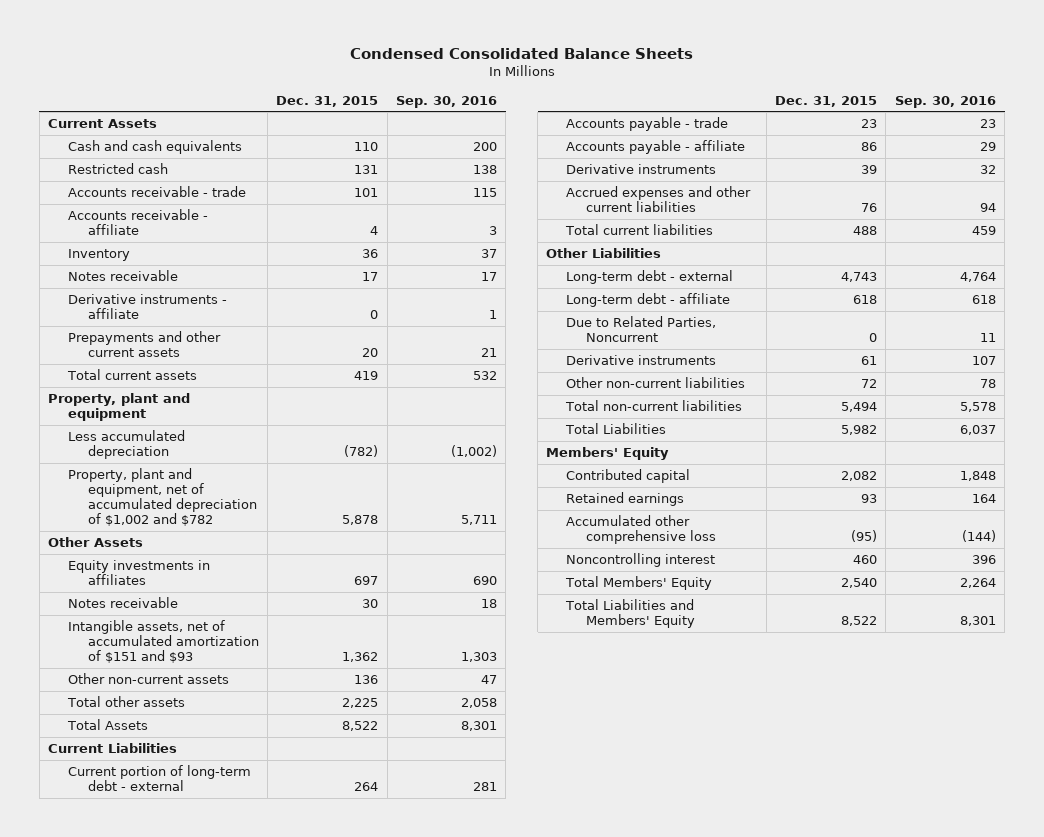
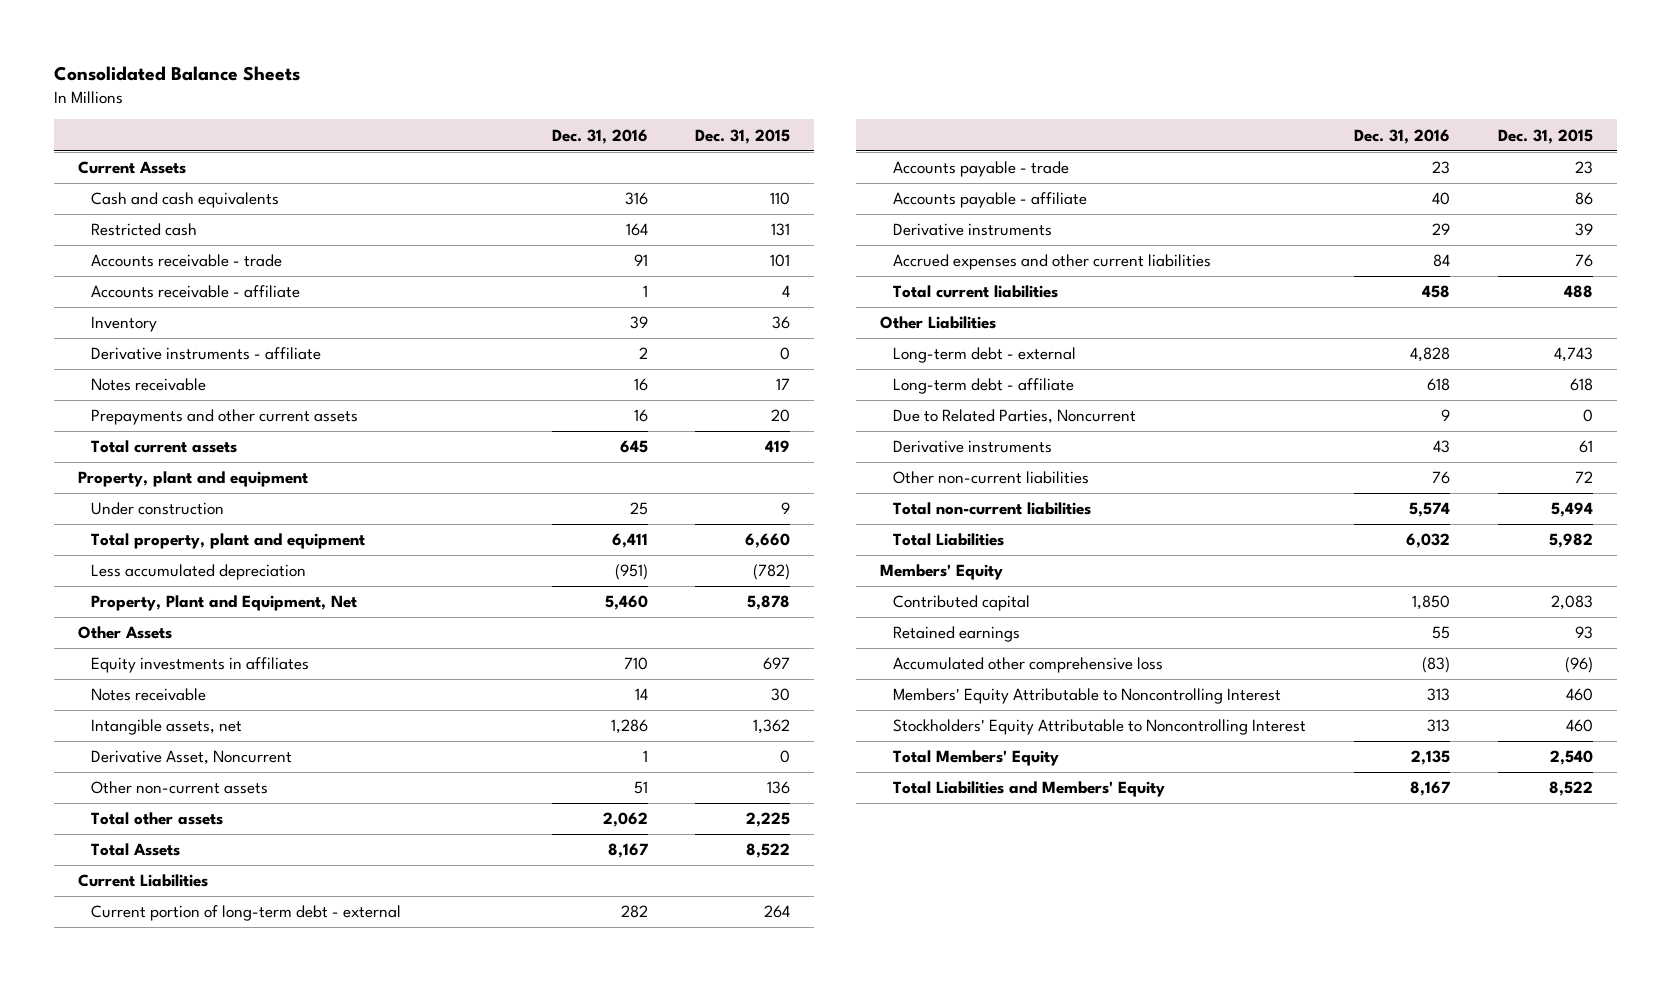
- Condensed Consolidated Balance Sheets
+ Consolidated Balance Sheets
- | Dec. 31, 2015 | Sep. 30, 2016
+ | Dec. 31, 2016 | Dec. 31, 2015
moved down: Notes receivable | 16 | 17
+ Under construction | 25 | 9
+ Total property, plant and equipment | 6,411 | 6,660
- Property, plant and equipment, net of accumulated depreciation of $1,002 and $782 | 5,878 | 5,711
+ Property, Plant and Equipment, Net | 5,460 | 5,878
- Intangible assets, net of accumulated amortization of $151 and $93 | 1,362 | 1,303
+ Intangible assets, net | 1,286 | 1,362
+ Derivative Asset, Noncurrent | 1 | 0
- Contributed capital | 2,082 | 1,848
+ Contributed capital | 1,850 | 2,083
- Accumulated other comprehensive loss | (95) | (144)
- Noncontrolling interest | 460 | 396
+ Accumulated other comprehensive loss | (83) | (96)
+ Members' Equity Attributable to Noncontrolling Interest | 313 | 460
+ Stockholders' Equity Attributable to Noncontrolling Interest | 313 | 460

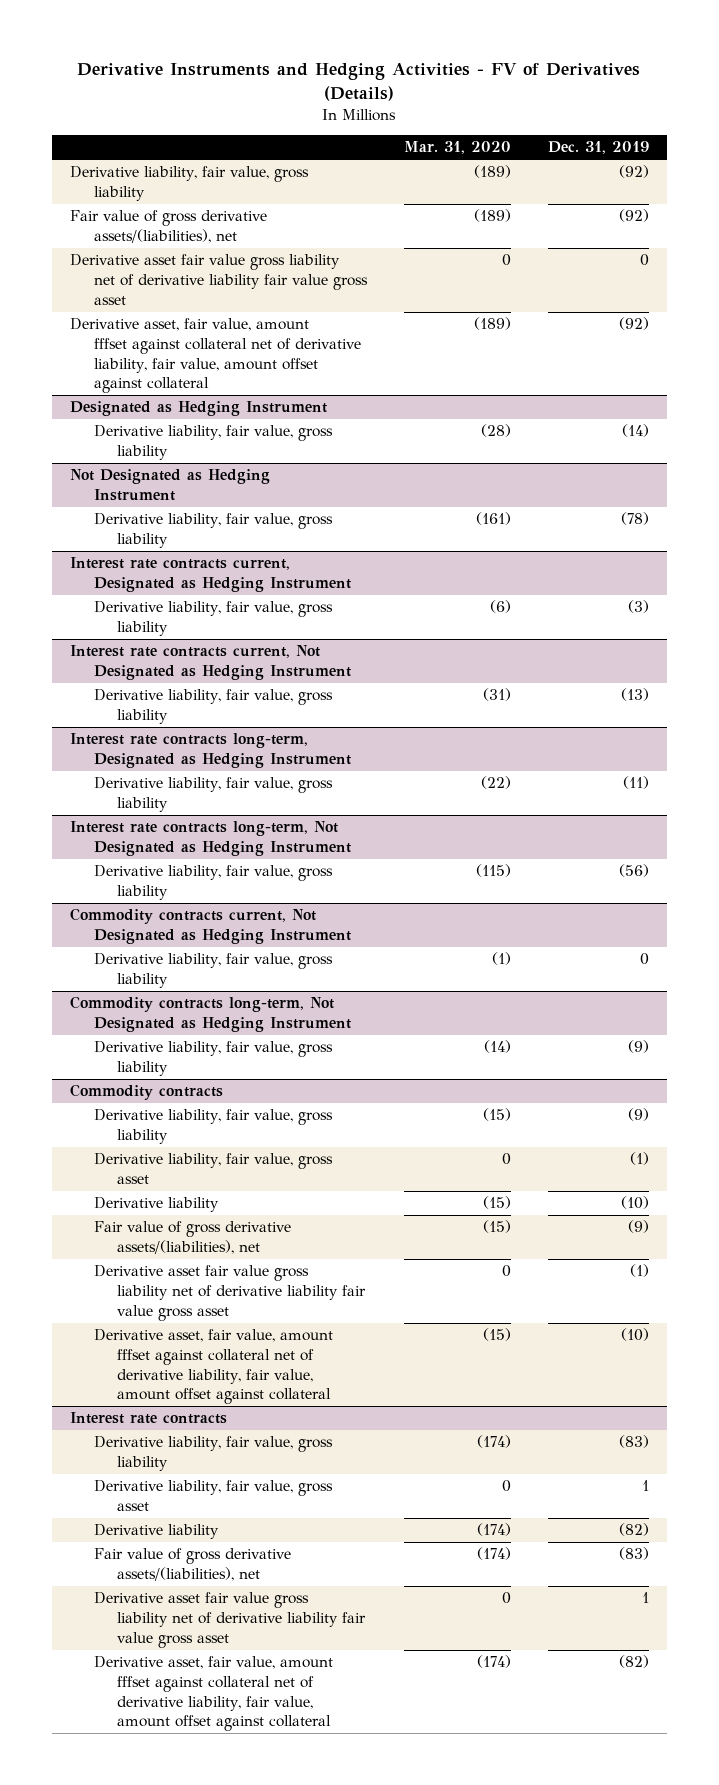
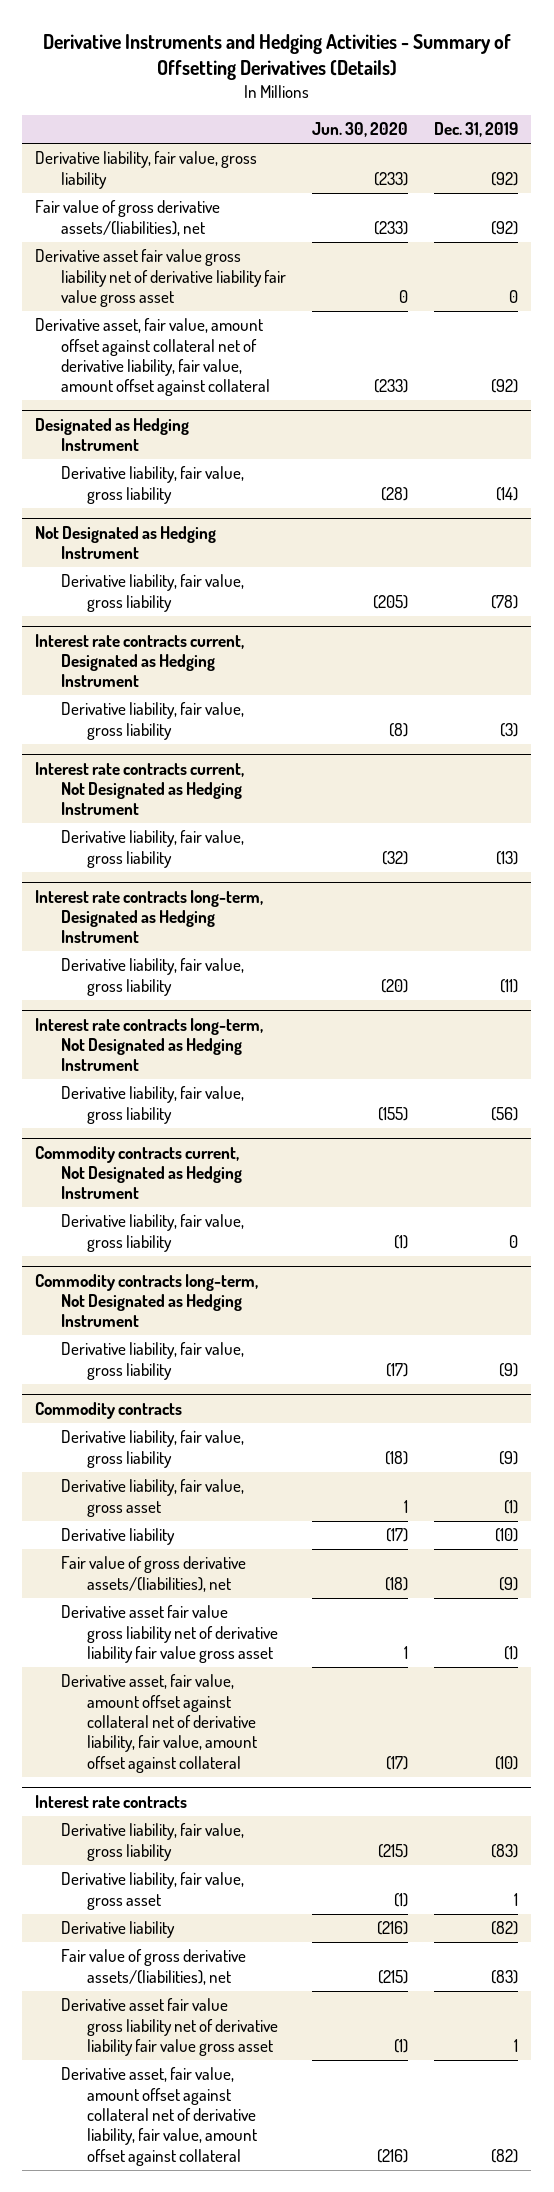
- Derivative Instruments and Hedging Activities - FV of Derivatives (Details)
+ Derivative Instruments and Hedging Activities - Summary of Offsetting Derivatives (Details)
- | Mar. 31, 2020 | Dec. 31, 2019
+ | Jun. 30, 2020 | Dec. 31, 2019
- Derivative asset, fair value, amount fffset against collateral net of derivative liability, fair value, amount offset against collateral | (189) | (92)
+ Derivative asset, fair value, amount offset against collateral net of derivative liability, fair value, amount offset against collateral | (233) | (92)
@ Commodity contracts
- Derivative asset, fair value, amount fffset against collateral net of derivative liability, fair value, amount offset against collateral | (15) | (10)
+ Derivative asset, fair value, amount offset against collateral net of derivative liability, fair value, amount offset against collateral | (17) | (10)
@ Interest rate contracts
- Derivative asset, fair value, amount fffset against collateral net of derivative liability, fair value, amount offset against collateral | (174) | (82)
+ Derivative asset, fair value, amount offset against collateral net of derivative liability, fair value, amount offset against collateral | (216) | (82)

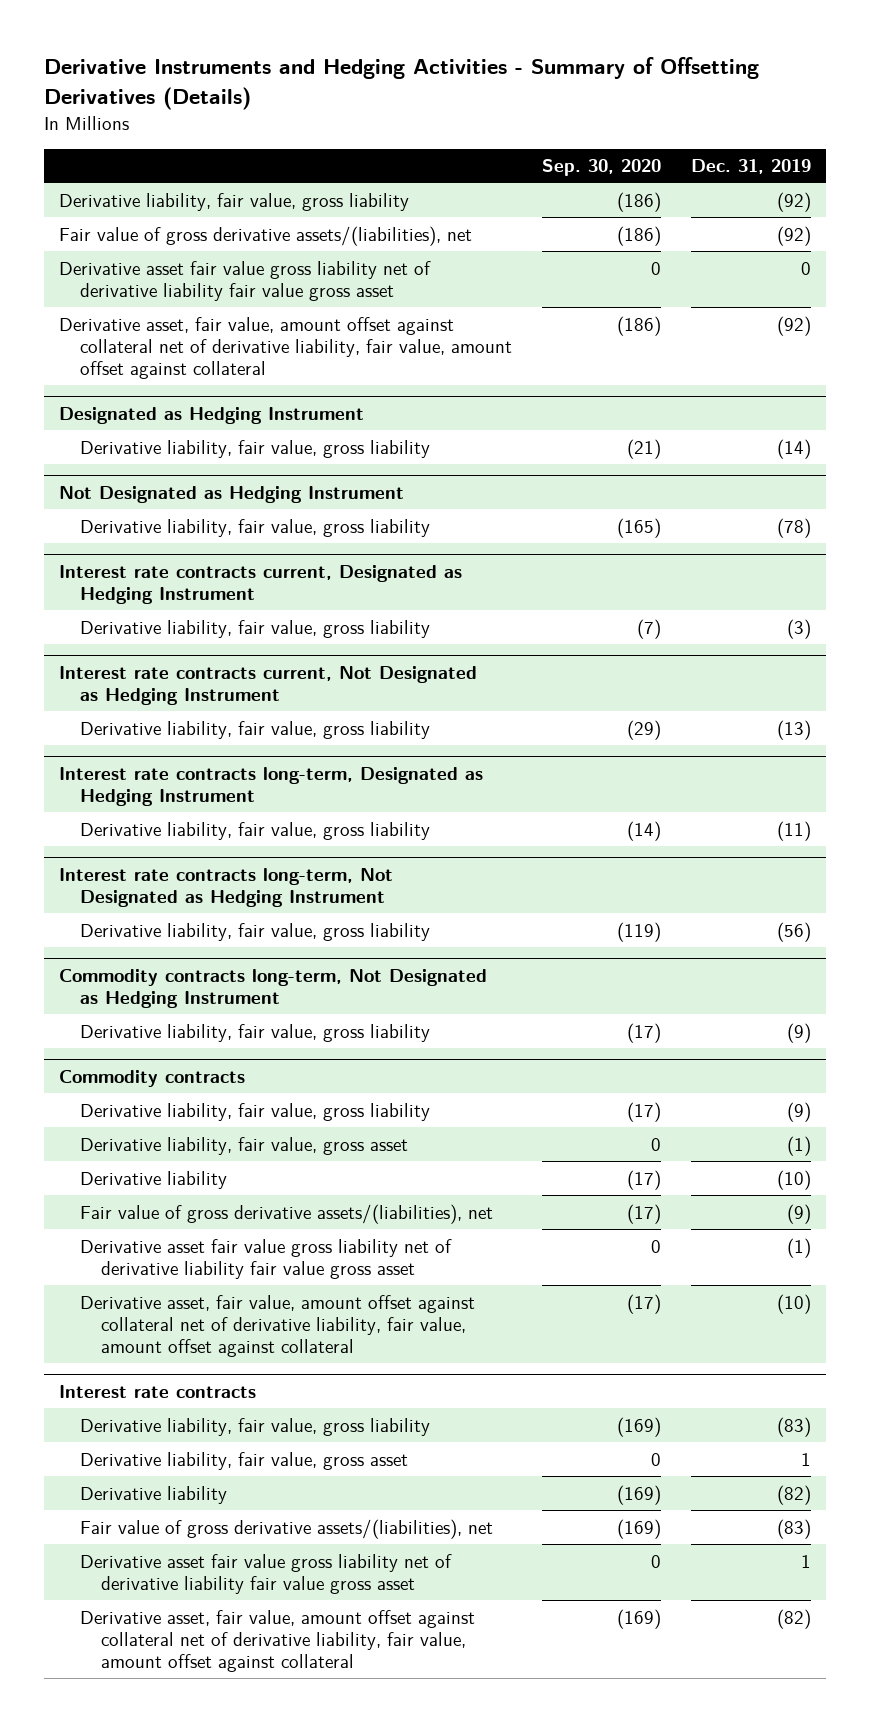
- | Jun. 30, 2020 | Dec. 31, 2019
+ | Sep. 30, 2020 | Dec. 31, 2019
- Commodity contracts current, Not Designated as Hedging Instrument
- Derivative liability, fair value, gross liability | (1) | 0

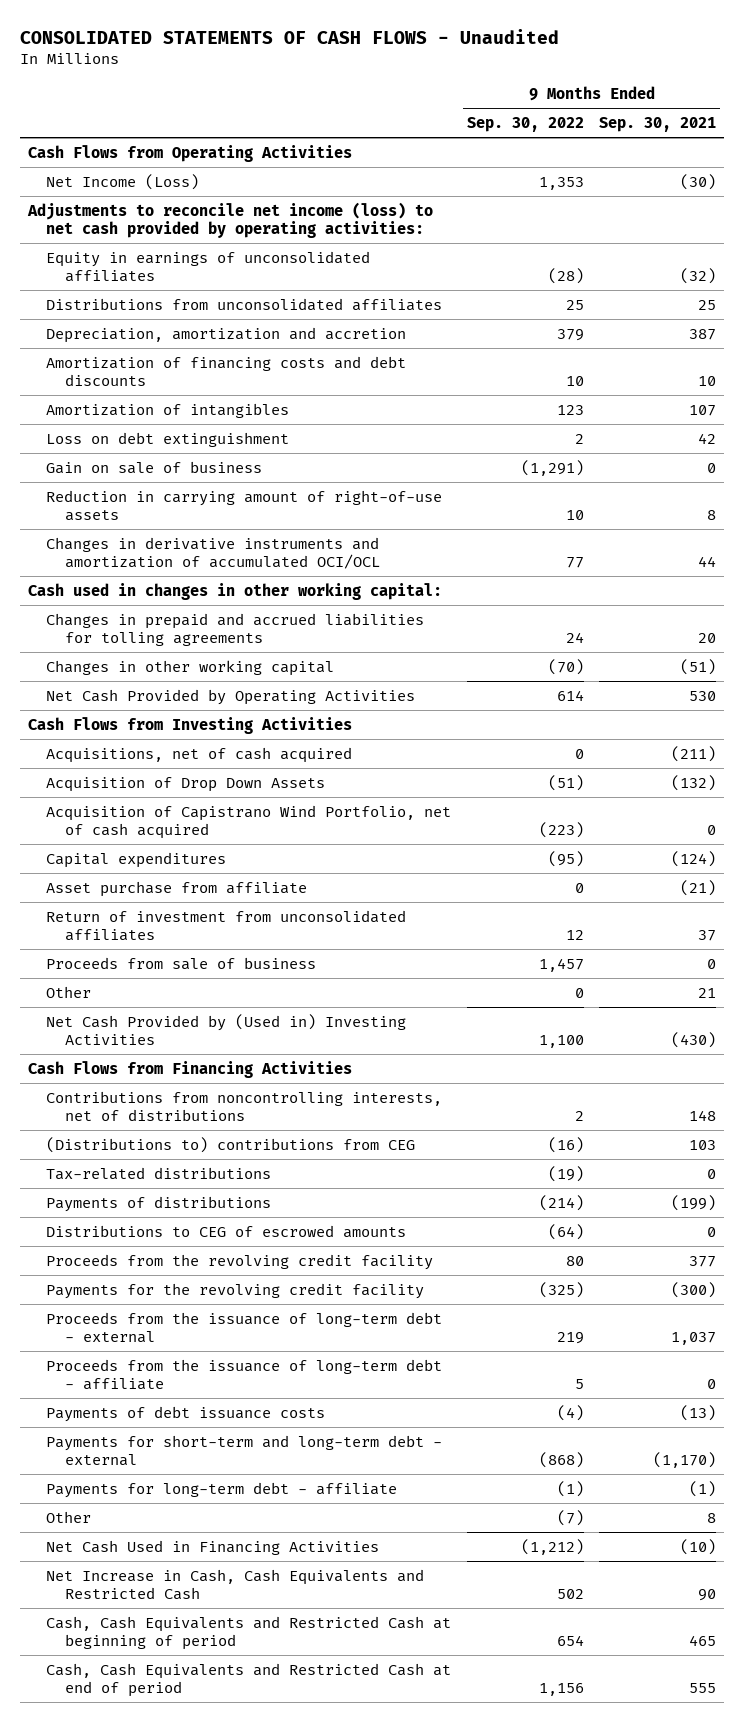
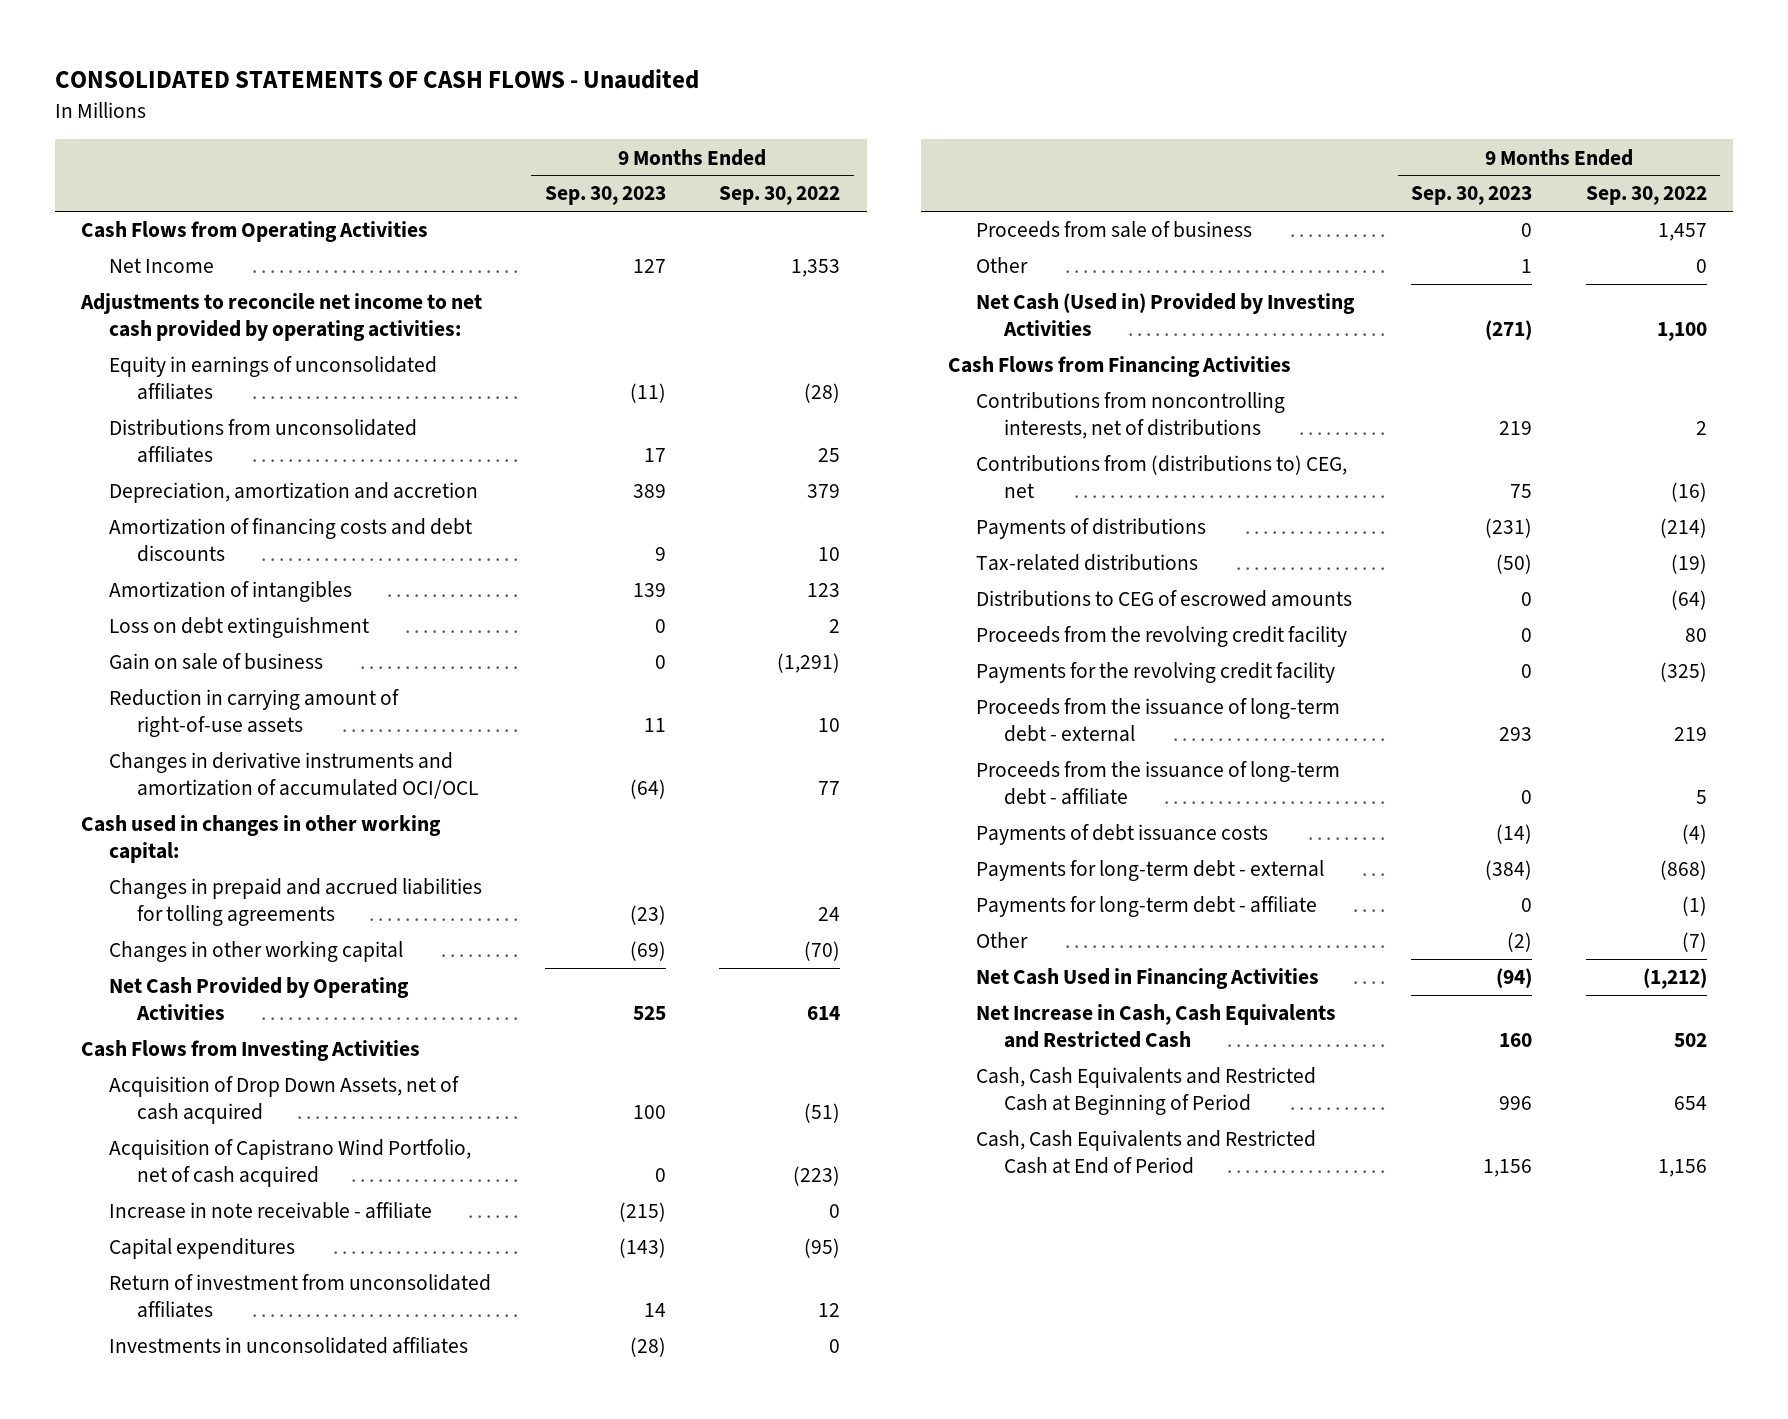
- | 9 Months Ended Sep. 30, 2022 | 9 Months Ended Sep. 30, 2021
+ | 9 Months Ended Sep. 30, 2023 | 9 Months Ended Sep. 30, 2022
- Net Income (Loss) | 1,353 | (30)
- Adjustments to reconcile net income (loss) to net cash provided by operating activities:
+ Net Income | 127 | 1,353
+ Adjustments to reconcile net income to net cash provided by operating activities:
- Acquisitions, net of cash acquired | 0 | (211)
- Acquisition of Drop Down Assets | (51) | (132)
+ Acquisition of Drop Down Assets, net of cash acquired | 100 | (51)
+ Increase in note receivable - affiliate | (215) | 0
- Asset purchase from affiliate | 0 | (21)
+ Investments in unconsolidated affiliates | (28) | 0
- Net Cash Provided by (Used in) Investing Activities | 1,100 | (430)
+ Net Cash (Used in) Provided by Investing Activities | (271) | 1,100
- (Distributions to) contributions from CEG | (16) | 103
+ Contributions from (distributions to) CEG, net | 75 | (16)
moved down: Tax-related distributions | (50) | (19)
- Payments for short-term and long-term debt - external | (868) | (1,170)
+ Payments for long-term debt - external | (384) | (868)
- Cash, Cash Equivalents and Restricted Cash at beginning of period | 654 | 465
- Cash, Cash Equivalents and Restricted Cash at end of period | 1,156 | 555
+ Cash, Cash Equivalents and Restricted Cash at Beginning of Period | 996 | 654
+ Cash, Cash Equivalents and Restricted Cash at End of Period | 1,156 | 1,156

